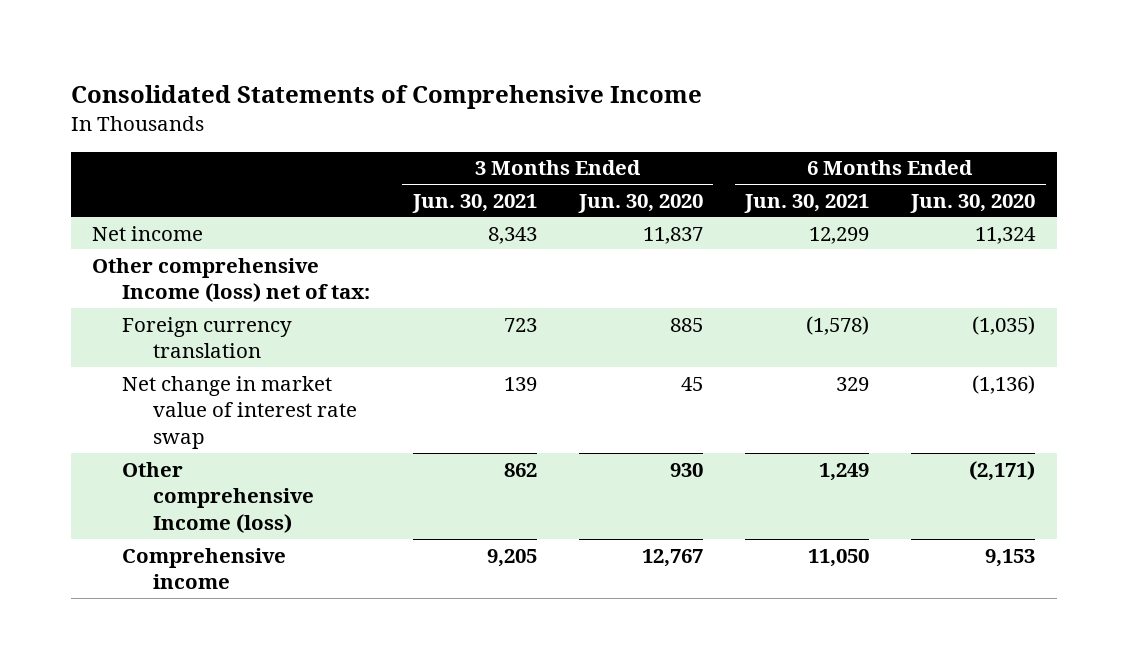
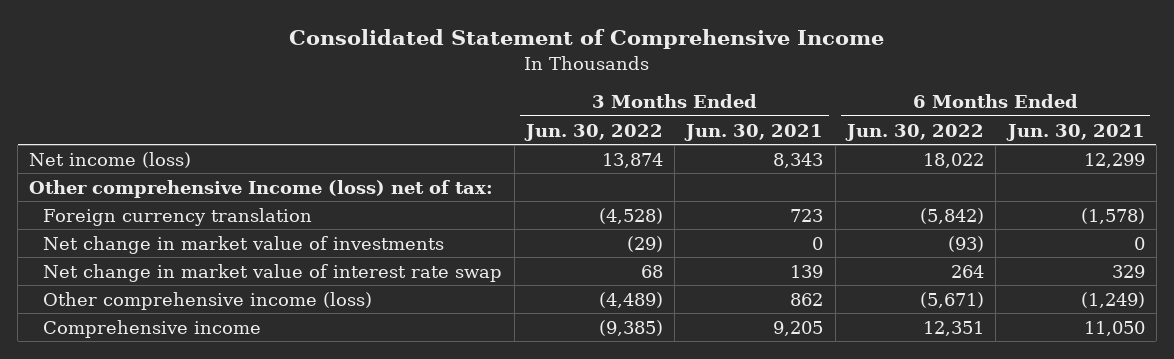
- Consolidated Statements of Comprehensive Income
+ Consolidated Statement of Comprehensive Income
- | 3 Months Ended Jun. 30, 2021 | 3 Months Ended Jun. 30, 2020 | 6 Months Ended Jun. 30, 2021 | 6 Months Ended Jun. 30, 2020
+ | 3 Months Ended Jun. 30, 2022 | 3 Months Ended Jun. 30, 2021 | 6 Months Ended Jun. 30, 2022 | 6 Months Ended Jun. 30, 2021
- Net income | 8,343 | 11,837 | 12,299 | 11,324
+ Net income (loss) | 13,874 | 8,343 | 18,022 | 12,299
+ Net change in market value of investments | (29) | 0 | (93) | 0
- Other comprehensive Income (loss) | 862 | 930 | 1,249 | (2,171)
+ Other comprehensive income (loss) | (4,489) | 862 | (5,671) | (1,249)

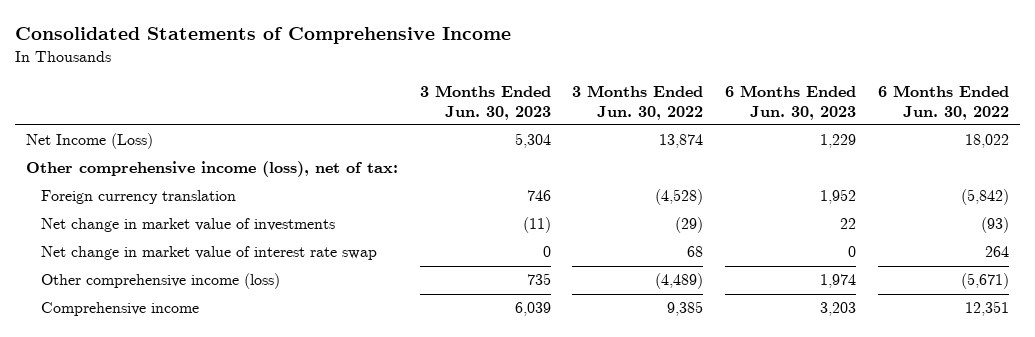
- Consolidated Statement of Comprehensive Income
+ Consolidated Statements of Comprehensive Income
- | 3 Months Ended Jun. 30, 2022 | 3 Months Ended Jun. 30, 2021 | 6 Months Ended Jun. 30, 2022 | 6 Months Ended Jun. 30, 2021
+ | 3 Months Ended Jun. 30, 2023 | 3 Months Ended Jun. 30, 2022 | 6 Months Ended Jun. 30, 2023 | 6 Months Ended Jun. 30, 2022
- Net income (loss) | 13,874 | 8,343 | 18,022 | 12,299
- Other comprehensive Income (loss) net of tax:
+ Net Income (Loss) | 5,304 | 13,874 | 1,229 | 18,022
+ Other comprehensive income (loss), net of tax:
- Comprehensive income | (9,385) | 9,205 | 12,351 | 11,050
+ Comprehensive income | 6,039 | 9,385 | 3,203 | 12,351

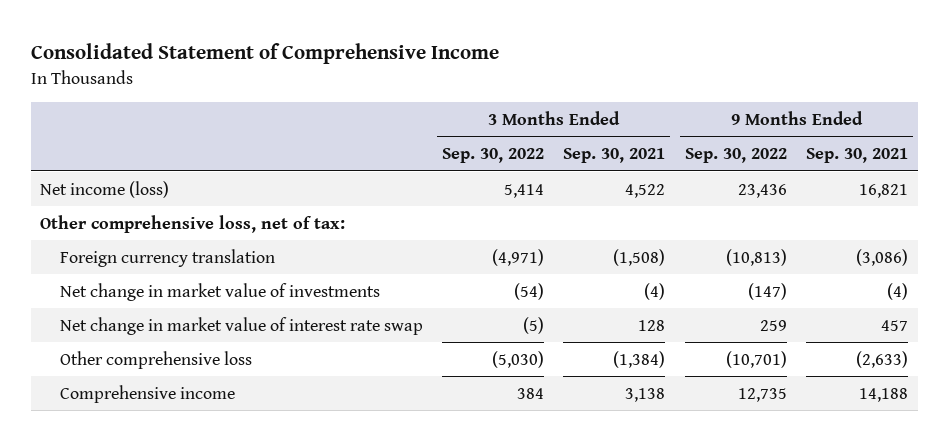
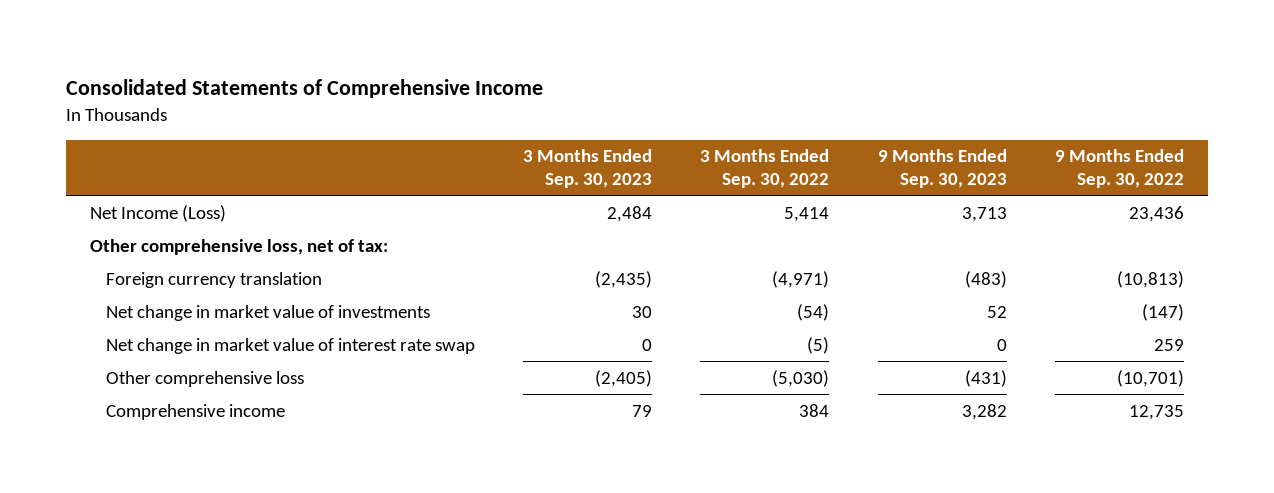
- Consolidated Statement of Comprehensive Income
+ Consolidated Statements of Comprehensive Income
- | 3 Months Ended Sep. 30, 2022 | 3 Months Ended Sep. 30, 2021 | 9 Months Ended Sep. 30, 2022 | 9 Months Ended Sep. 30, 2021
+ | 3 Months Ended Sep. 30, 2023 | 3 Months Ended Sep. 30, 2022 | 9 Months Ended Sep. 30, 2023 | 9 Months Ended Sep. 30, 2022
- Net income (loss) | 5,414 | 4,522 | 23,436 | 16,821
+ Net Income (Loss) | 2,484 | 5,414 | 3,713 | 23,436

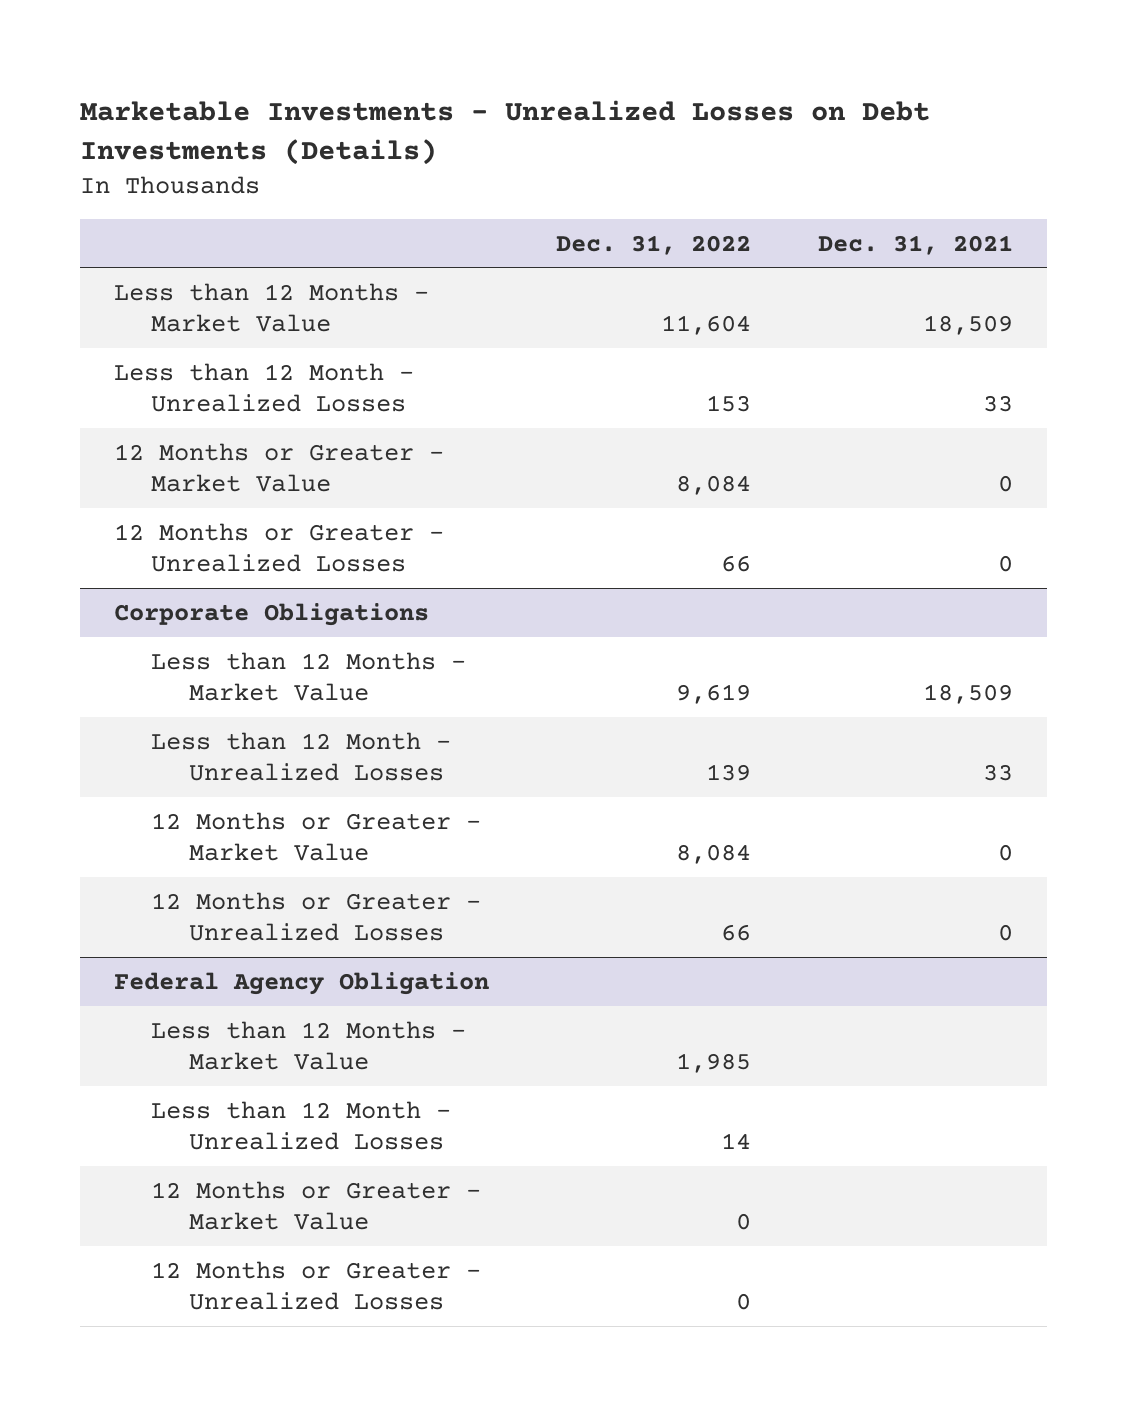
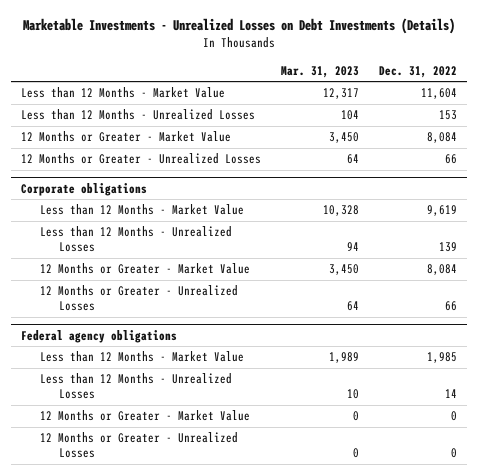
- | Dec. 31, 2022 | Dec. 31, 2021
+ | Mar. 31, 2023 | Dec. 31, 2022
- Less than 12 Month - Unrealized Losses | 153 | 33
+ Less than 12 Months - Unrealized Losses | 104 | 153
- Corporate Obligations
+ Corporate obligations
- Less than 12 Month - Unrealized Losses | 139 | 33
+ Less than 12 Months - Unrealized Losses | 94 | 139
- Federal Agency Obligation
+ Federal agency obligations
- Less than 12 Month - Unrealized Losses | 14 |
+ Less than 12 Months - Unrealized Losses | 10 | 14

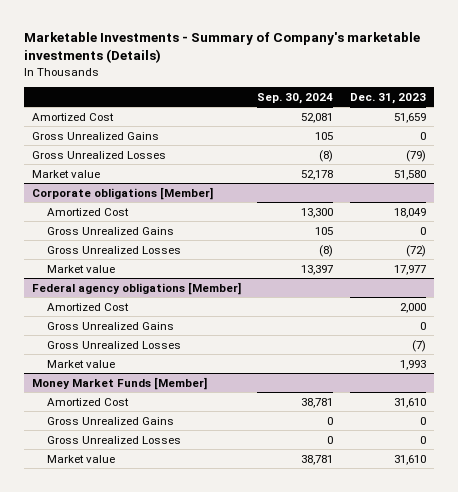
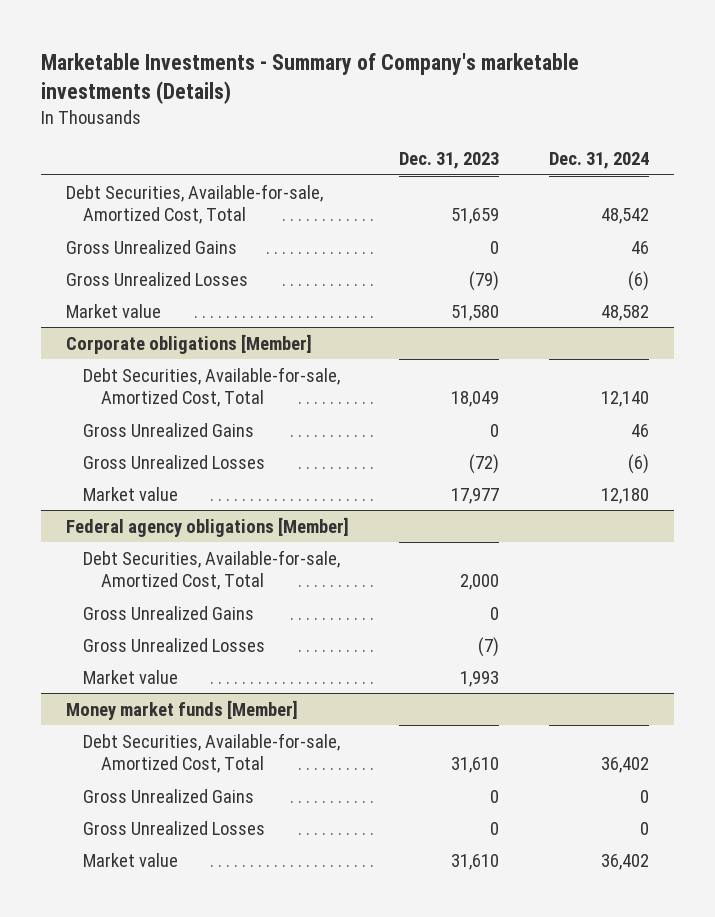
- | Sep. 30, 2024 | Dec. 31, 2023
+ | Dec. 31, 2023 | Dec. 31, 2024
- Amortized Cost | 52,081 | 51,659
+ Debt Securities, Available-for-sale, Amortized Cost, Total | 51,659 | 48,542
@ Corporate obligations [Member]
- Amortized Cost | 13,300 | 18,049
+ Debt Securities, Available-for-sale, Amortized Cost, Total | 18,049 | 12,140
@ Federal agency obligations [Member]
- Amortized Cost | | 2,000
+ Debt Securities, Available-for-sale, Amortized Cost, Total | 2,000 |
- Money Market Funds [Member]
- Amortized Cost | 38,781 | 31,610
+ Money market funds [Member]
+ Debt Securities, Available-for-sale, Amortized Cost, Total | 31,610 | 36,402

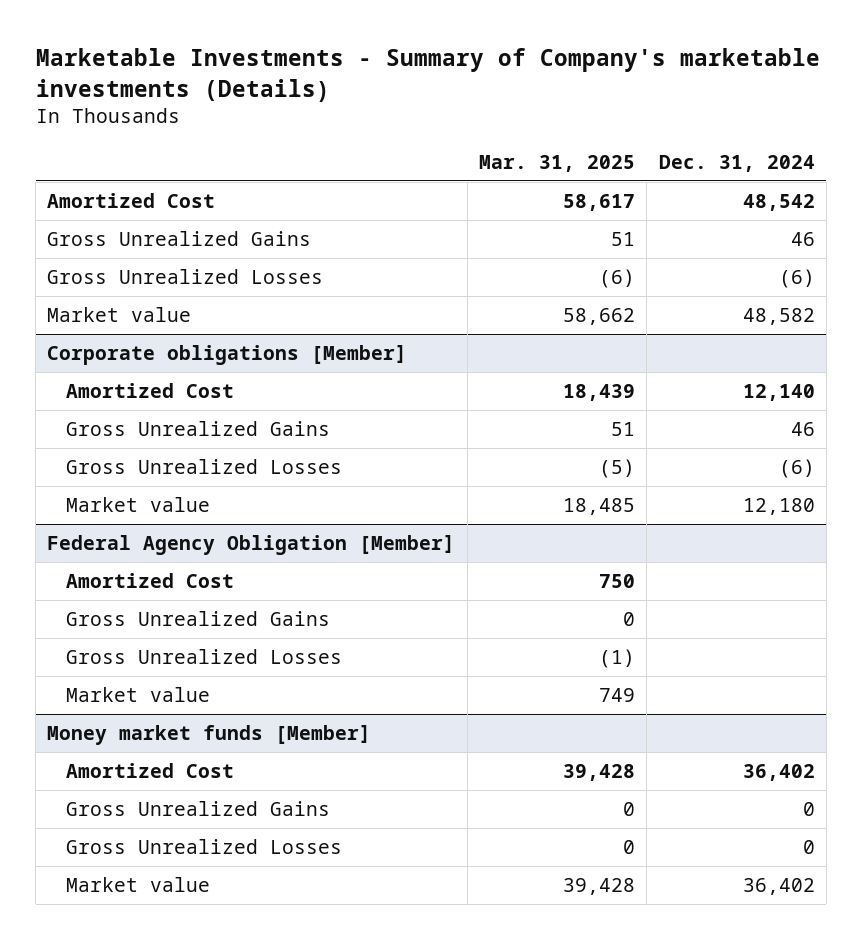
- | Dec. 31, 2023 | Dec. 31, 2024
+ | Mar. 31, 2025 | Dec. 31, 2024
- Debt Securities, Available-for-sale, Amortized Cost, Total | 51,659 | 48,542
+ Amortized Cost | 58,617 | 48,542
@ Corporate obligations [Member]
- Debt Securities, Available-for-sale, Amortized Cost, Total | 18,049 | 12,140
+ Amortized Cost | 18,439 | 12,140
- Federal agency obligations [Member]
- Debt Securities, Available-for-sale, Amortized Cost, Total | 2,000 |
+ Federal Agency Obligation [Member]
+ Amortized Cost | 750 |
@ Money market funds [Member]
- Debt Securities, Available-for-sale, Amortized Cost, Total | 31,610 | 36,402
+ Amortized Cost | 39,428 | 36,402

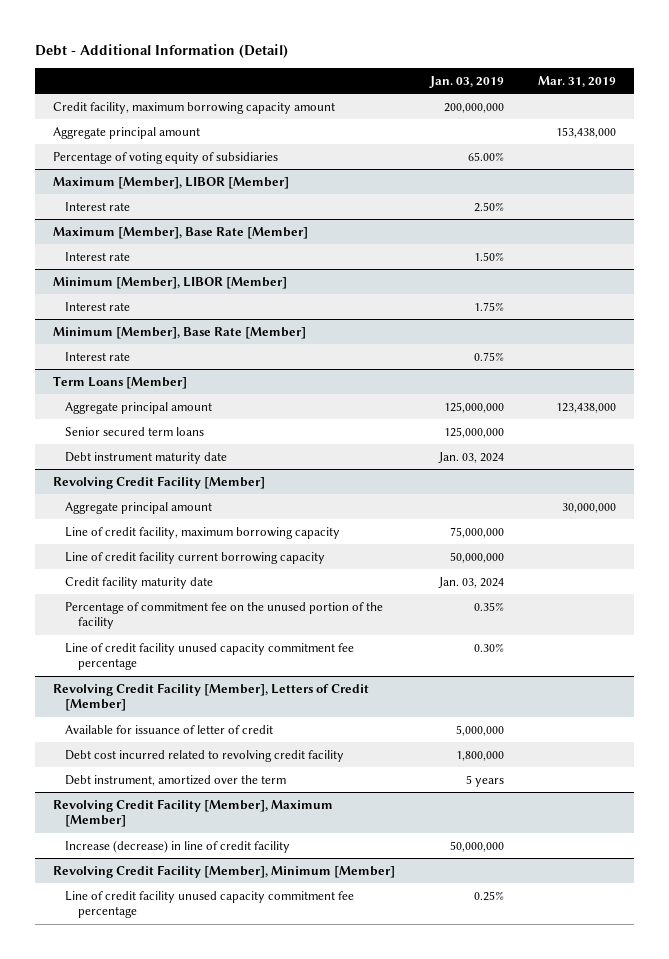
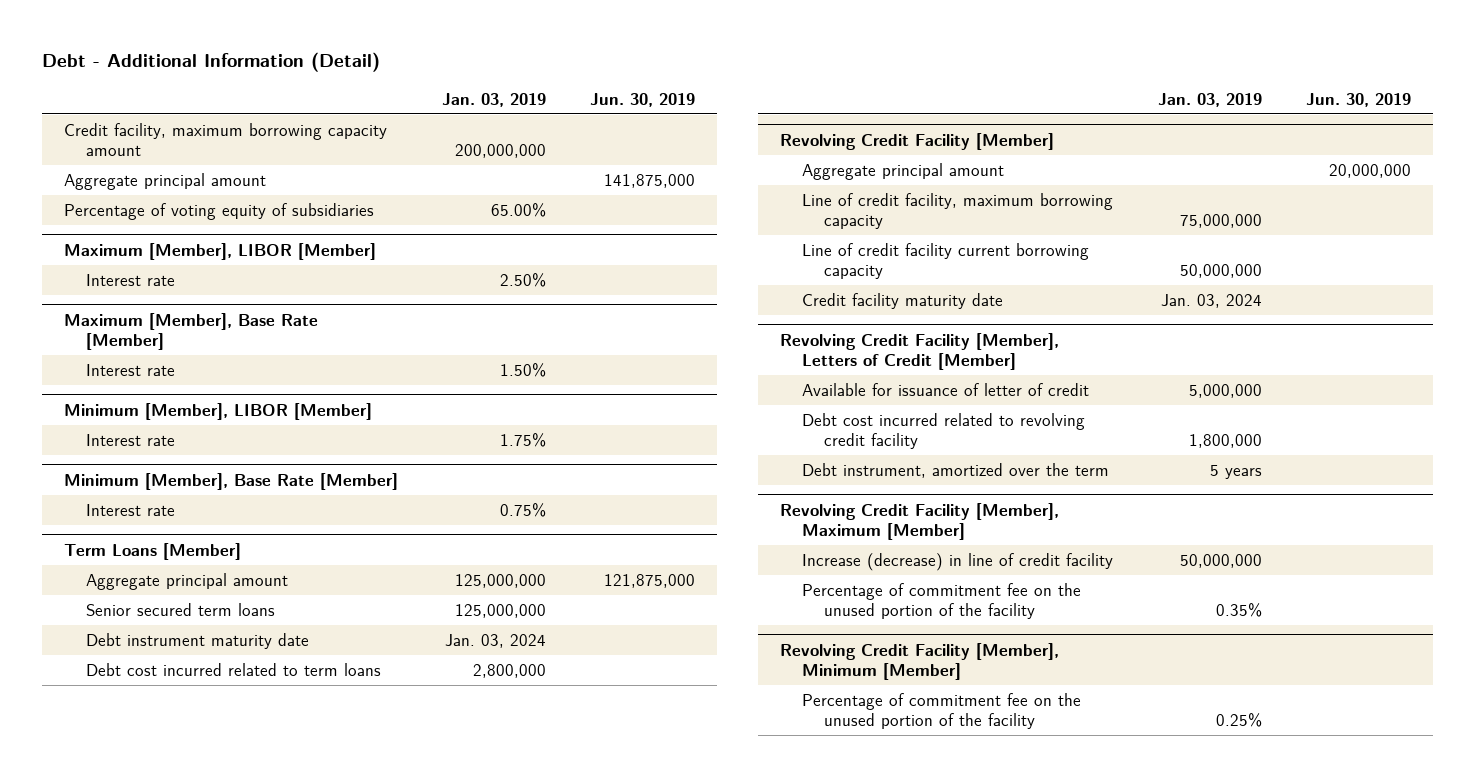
- | Jan. 03, 2019 | Mar. 31, 2019
+ | Jan. 03, 2019 | Jun. 30, 2019
@ Term Loans [Member]
+ Debt cost incurred related to term loans | 2,800,000 |
@ Revolving Credit Facility [Member]
- Percentage of commitment fee on the unused portion of the facility | 0.35% |
- Line of credit facility unused capacity commitment fee percentage | 0.30% |
@ Revolving Credit Facility [Member], Maximum [Member]
+ Percentage of commitment fee on the unused portion of the facility | 0.35% |
@ Revolving Credit Facility [Member], Minimum [Member]
- Line of credit facility unused capacity commitment fee percentage | 0.25% |
+ Percentage of commitment fee on the unused portion of the facility | 0.25% |

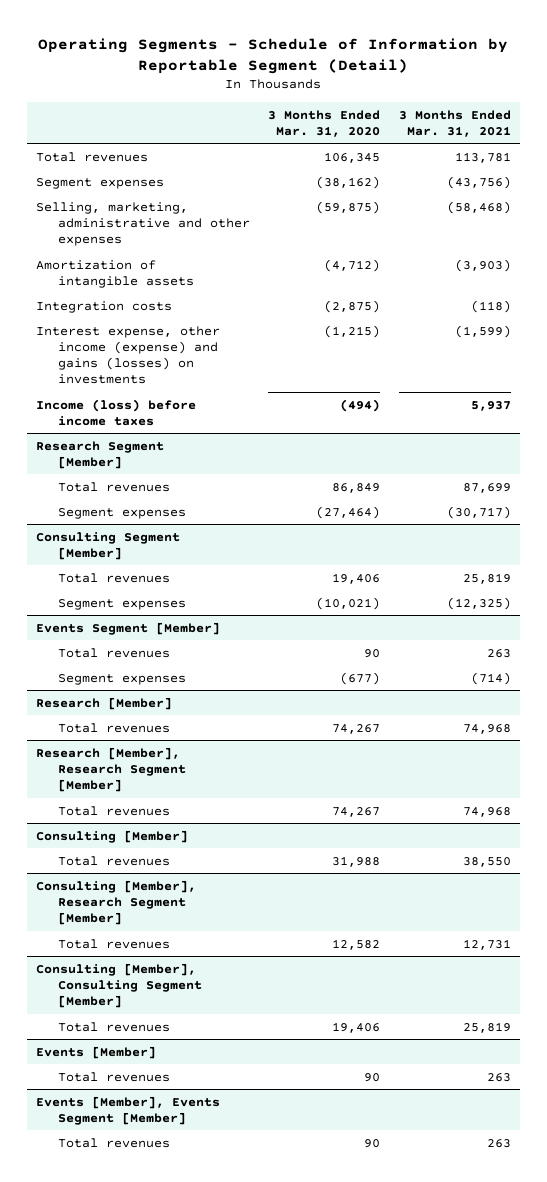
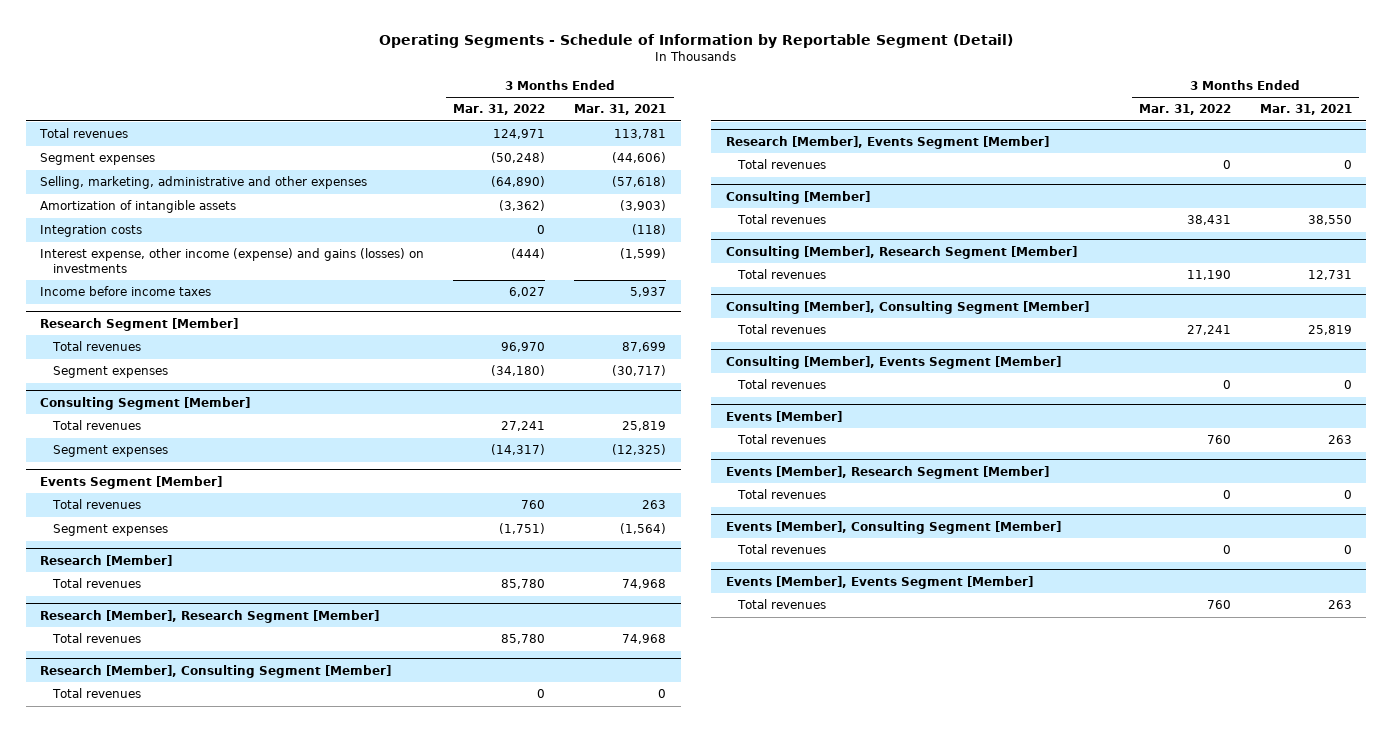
- | 3 Months Ended Mar. 31, 2020 | 3 Months Ended Mar. 31, 2021
+ | 3 Months Ended Mar. 31, 2022 | 3 Months Ended Mar. 31, 2021
- Segment expenses | (38,162) | (43,756)
- Selling, marketing, administrative and other expenses | (59,875) | (58,468)
+ Segment expenses | (50,248) | (44,606)
+ Selling, marketing, administrative and other expenses | (64,890) | (57,618)
- Income (loss) before income taxes | (494) | 5,937
+ Income before income taxes | 6,027 | 5,937
@ Events Segment [Member]
- Segment expenses | (677) | (714)
+ Segment expenses | (1,751) | (1,564)
+ Research [Member], Consulting Segment [Member]
+ Total revenues | 0 | 0
+ Research [Member], Events Segment [Member]
+ Total revenues | 0 | 0
+ Consulting [Member], Events Segment [Member]
+ Total revenues | 0 | 0
+ Events [Member], Research Segment [Member]
+ Total revenues | 0 | 0
+ Events [Member], Consulting Segment [Member]
+ Total revenues | 0 | 0

